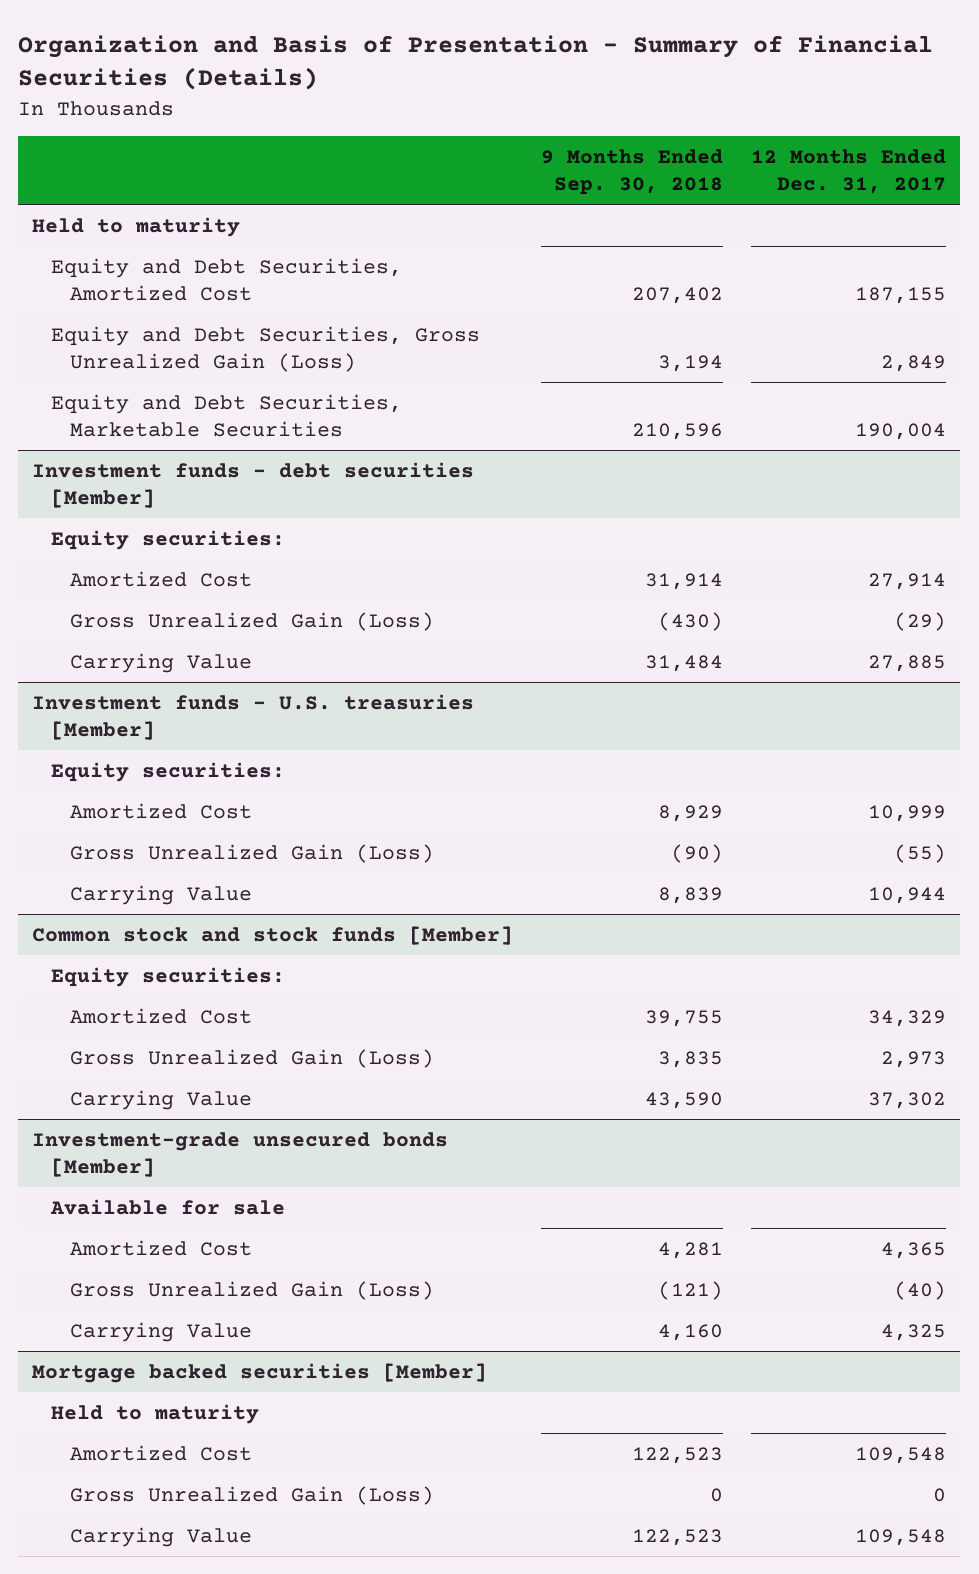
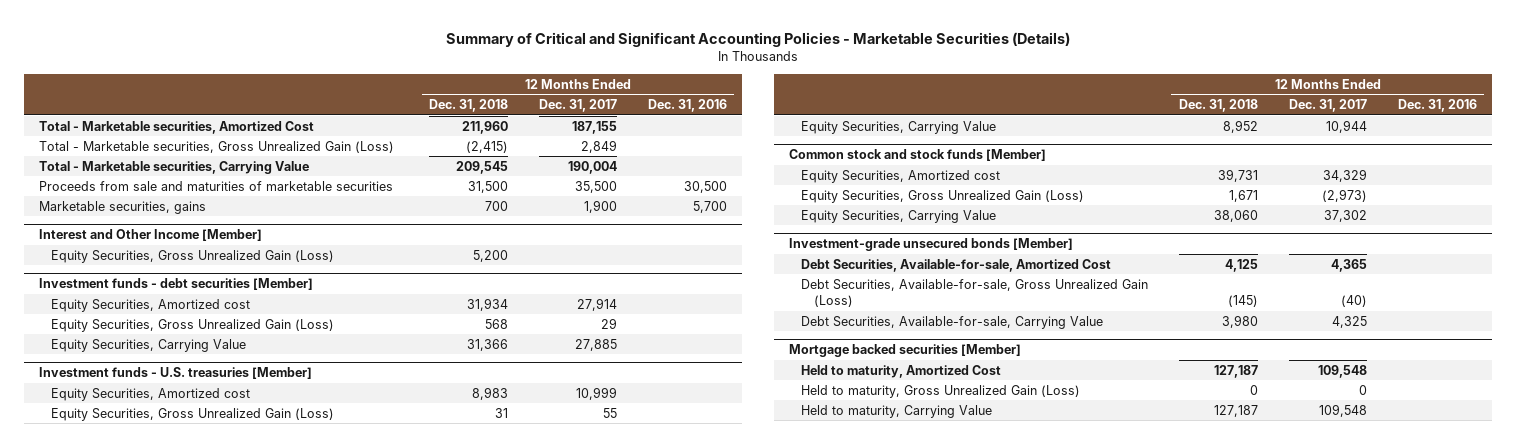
- Organization and Basis of Presentation - Summary of Financial Securities (Details)
+ Summary of Critical and Significant Accounting Policies - Marketable Securities (Details)
- | 9 Months Ended Sep. 30, 2018 | 12 Months Ended Dec. 31, 2017
+ | 12 Months Ended Dec. 31, 2018 | 12 Months Ended Dec. 31, 2017 | 12 Months Ended Dec. 31, 2016
- Held to maturity
- Equity and Debt Securities, Amortized Cost | 207,402 | 187,155
- Equity and Debt Securities, Gross Unrealized Gain (Loss) | 3,194 | 2,849
- Equity and Debt Securities, Marketable Securities | 210,596 | 190,004
+ Total - Marketable securities, Amortized Cost | 211,960 | 187,155 |
+ Total - Marketable securities, Gross Unrealized Gain (Loss) | (2,415) | 2,849 |
+ Total - Marketable securities, Carrying Value | 209,545 | 190,004 |
+ Proceeds from sale and maturities of marketable securities | 31,500 | 35,500 | 30,500
+ Marketable securities, gains | 700 | 1,900 | 5,700
+ Interest and Other Income [Member]
+ Equity Securities, Gross Unrealized Gain (Loss) | 5,200 | |
@ Investment funds - debt securities [Member]
- Equity securities:
- Amortized Cost | 31,914 | 27,914
- Gross Unrealized Gain (Loss) | (430) | (29)
- Carrying Value | 31,484 | 27,885
+ Equity Securities, Amortized cost | 31,934 | 27,914 |
+ Equity Securities, Gross Unrealized Gain (Loss) | 568 | 29 |
+ Equity Securities, Carrying Value | 31,366 | 27,885 |
@ Investment funds - U.S. treasuries [Member]
- Equity securities:
- Amortized Cost | 8,929 | 10,999
- Gross Unrealized Gain (Loss) | (90) | (55)
- Carrying Value | 8,839 | 10,944
+ Equity Securities, Amortized cost | 8,983 | 10,999 |
+ Equity Securities, Gross Unrealized Gain (Loss) | 31 | 55 |
+ Equity Securities, Carrying Value | 8,952 | 10,944 |
@ Common stock and stock funds [Member]
- Equity securities:
- Amortized Cost | 39,755 | 34,329
- Gross Unrealized Gain (Loss) | 3,835 | 2,973
- Carrying Value | 43,590 | 37,302
+ Equity Securities, Amortized cost | 39,731 | 34,329 |
+ Equity Securities, Gross Unrealized Gain (Loss) | 1,671 | (2,973) |
+ Equity Securities, Carrying Value | 38,060 | 37,302 |
@ Investment-grade unsecured bonds [Member]
- Available for sale
- Amortized Cost | 4,281 | 4,365
- Gross Unrealized Gain (Loss) | (121) | (40)
- Carrying Value | 4,160 | 4,325
+ Debt Securities, Available-for-sale, Amortized Cost | 4,125 | 4,365 |
+ Debt Securities, Available-for-sale, Gross Unrealized Gain (Loss) | (145) | (40) |
+ Debt Securities, Available-for-sale, Carrying Value | 3,980 | 4,325 |
@ Mortgage backed securities [Member]
- Held to maturity
- Amortized Cost | 122,523 | 109,548
- Gross Unrealized Gain (Loss) | 0 | 0
- Carrying Value | 122,523 | 109,548
+ Held to maturity, Amortized Cost | 127,187 | 109,548 |
+ Held to maturity, Gross Unrealized Gain (Loss) | 0 | 0 |
+ Held to maturity, Carrying Value | 127,187 | 109,548 |

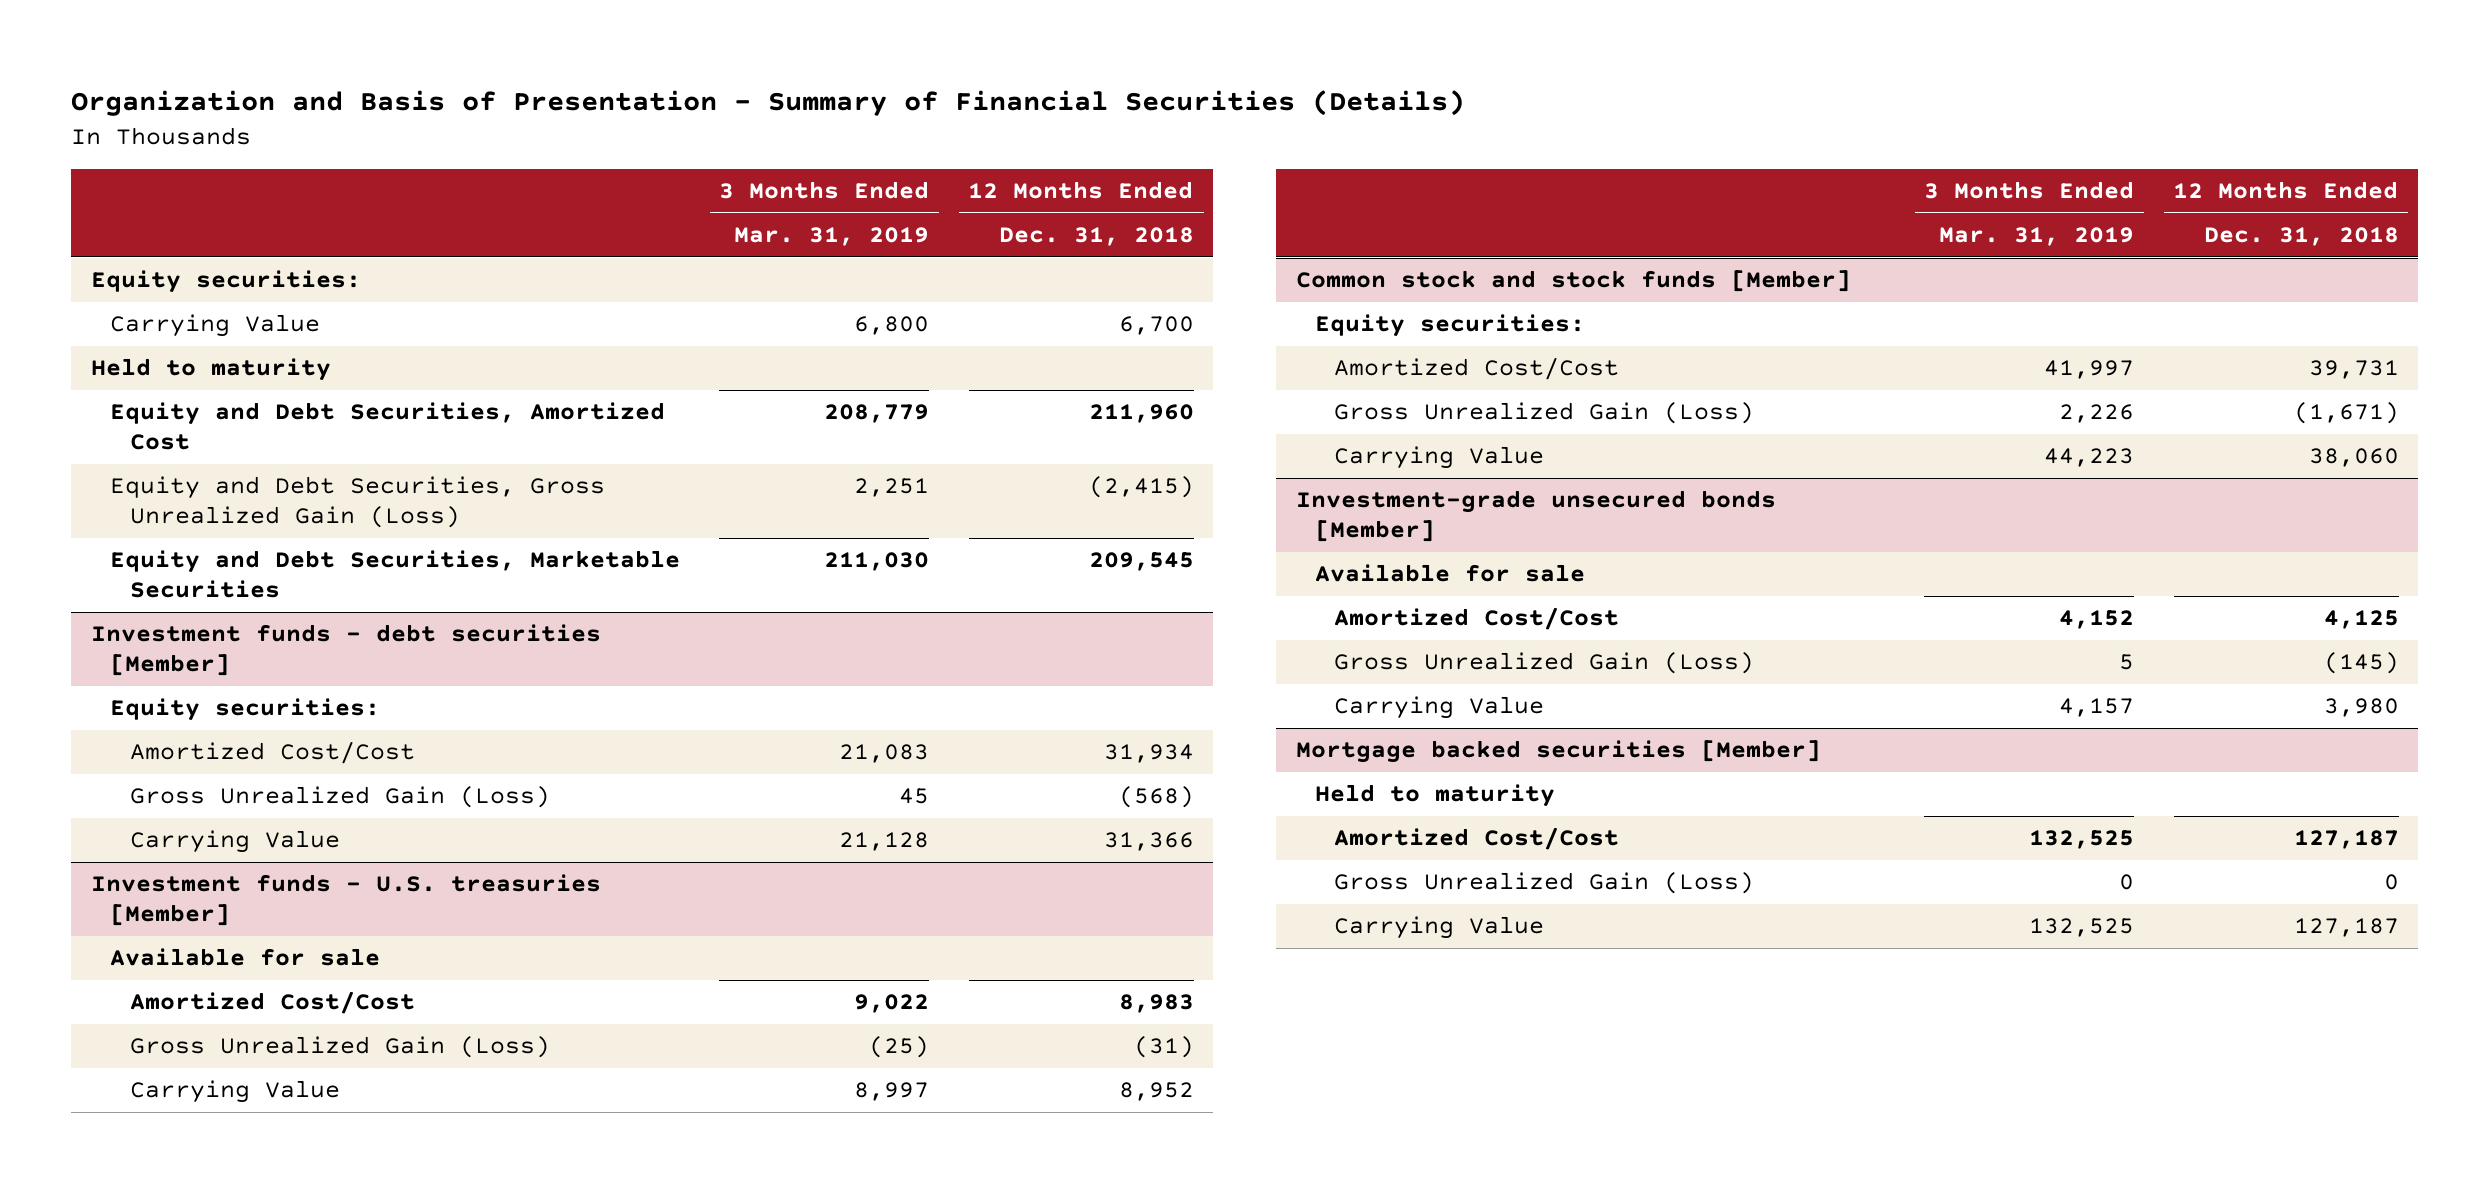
- Summary of Critical and Significant Accounting Policies - Marketable Securities (Details)
+ Organization and Basis of Presentation - Summary of Financial Securities (Details)
- | 12 Months Ended Dec. 31, 2018 | 12 Months Ended Dec. 31, 2017 | 12 Months Ended Dec. 31, 2016
+ | 3 Months Ended Mar. 31, 2019 | 12 Months Ended Dec. 31, 2018
- Total - Marketable securities, Amortized Cost | 211,960 | 187,155 |
- Total - Marketable securities, Gross Unrealized Gain (Loss) | (2,415) | 2,849 |
- Total - Marketable securities, Carrying Value | 209,545 | 190,004 |
- Proceeds from sale and maturities of marketable securities | 31,500 | 35,500 | 30,500
- Marketable securities, gains | 700 | 1,900 | 5,700
- Interest and Other Income [Member]
- Equity Securities, Gross Unrealized Gain (Loss) | 5,200 | |
+ Equity securities:
+ Carrying Value | 6,800 | 6,700
+ Held to maturity
+ Equity and Debt Securities, Amortized Cost | 208,779 | 211,960
+ Equity and Debt Securities, Gross Unrealized Gain (Loss) | 2,251 | (2,415)
+ Equity and Debt Securities, Marketable Securities | 211,030 | 209,545
@ Investment funds - debt securities [Member]
- Equity Securities, Amortized cost | 31,934 | 27,914 |
- Equity Securities, Gross Unrealized Gain (Loss) | 568 | 29 |
- Equity Securities, Carrying Value | 31,366 | 27,885 |
+ Equity securities:
+ Amortized Cost/Cost | 21,083 | 31,934
+ Gross Unrealized Gain (Loss) | 45 | (568)
+ Carrying Value | 21,128 | 31,366
@ Investment funds - U.S. treasuries [Member]
- Equity Securities, Amortized cost | 8,983 | 10,999 |
- Equity Securities, Gross Unrealized Gain (Loss) | 31 | 55 |
- Equity Securities, Carrying Value | 8,952 | 10,944 |
+ Available for sale
+ Amortized Cost/Cost | 9,022 | 8,983
+ Gross Unrealized Gain (Loss) | (25) | (31)
+ Carrying Value | 8,997 | 8,952
@ Common stock and stock funds [Member]
- Equity Securities, Amortized cost | 39,731 | 34,329 |
- Equity Securities, Gross Unrealized Gain (Loss) | 1,671 | (2,973) |
- Equity Securities, Carrying Value | 38,060 | 37,302 |
+ Equity securities:
+ Amortized Cost/Cost | 41,997 | 39,731
+ Gross Unrealized Gain (Loss) | 2,226 | (1,671)
+ Carrying Value | 44,223 | 38,060
@ Investment-grade unsecured bonds [Member]
- Debt Securities, Available-for-sale, Amortized Cost | 4,125 | 4,365 |
- Debt Securities, Available-for-sale, Gross Unrealized Gain (Loss) | (145) | (40) |
- Debt Securities, Available-for-sale, Carrying Value | 3,980 | 4,325 |
+ Available for sale
+ Amortized Cost/Cost | 4,152 | 4,125
+ Gross Unrealized Gain (Loss) | 5 | (145)
+ Carrying Value | 4,157 | 3,980
@ Mortgage backed securities [Member]
- Held to maturity, Amortized Cost | 127,187 | 109,548 |
- Held to maturity, Gross Unrealized Gain (Loss) | 0 | 0 |
- Held to maturity, Carrying Value | 127,187 | 109,548 |
+ Held to maturity
+ Amortized Cost/Cost | 132,525 | 127,187
+ Gross Unrealized Gain (Loss) | 0 | 0
+ Carrying Value | 132,525 | 127,187

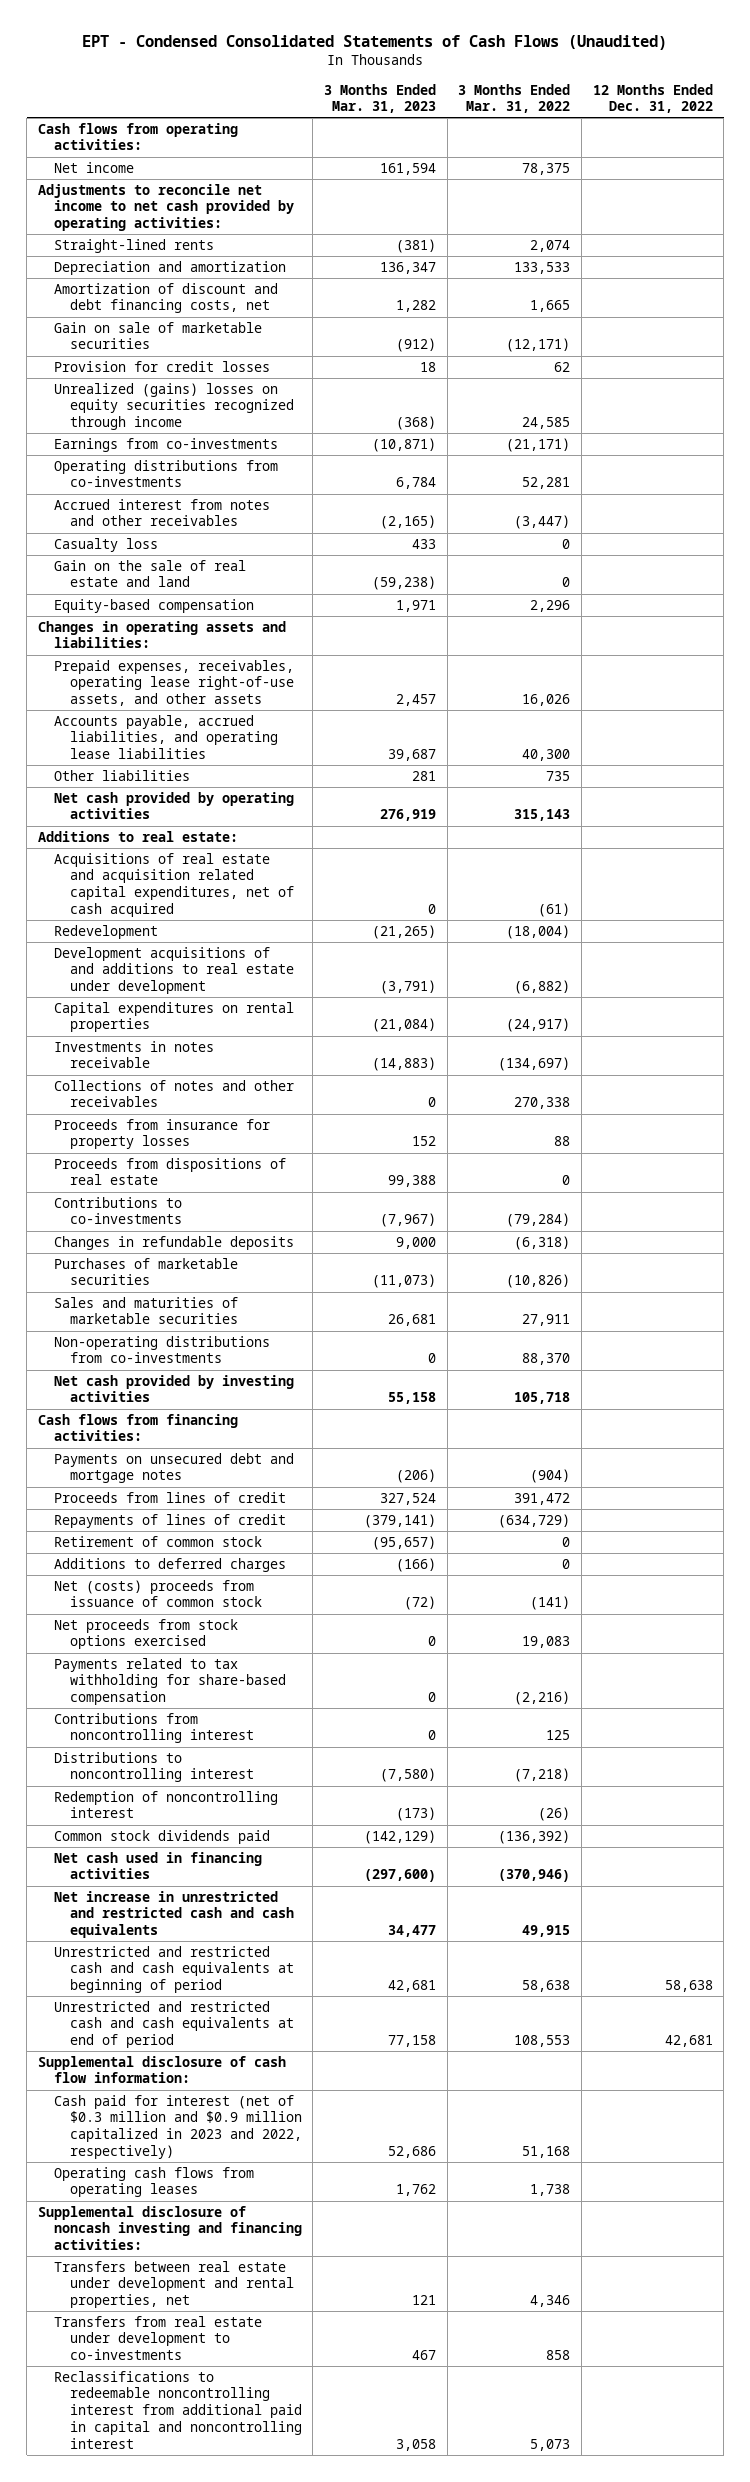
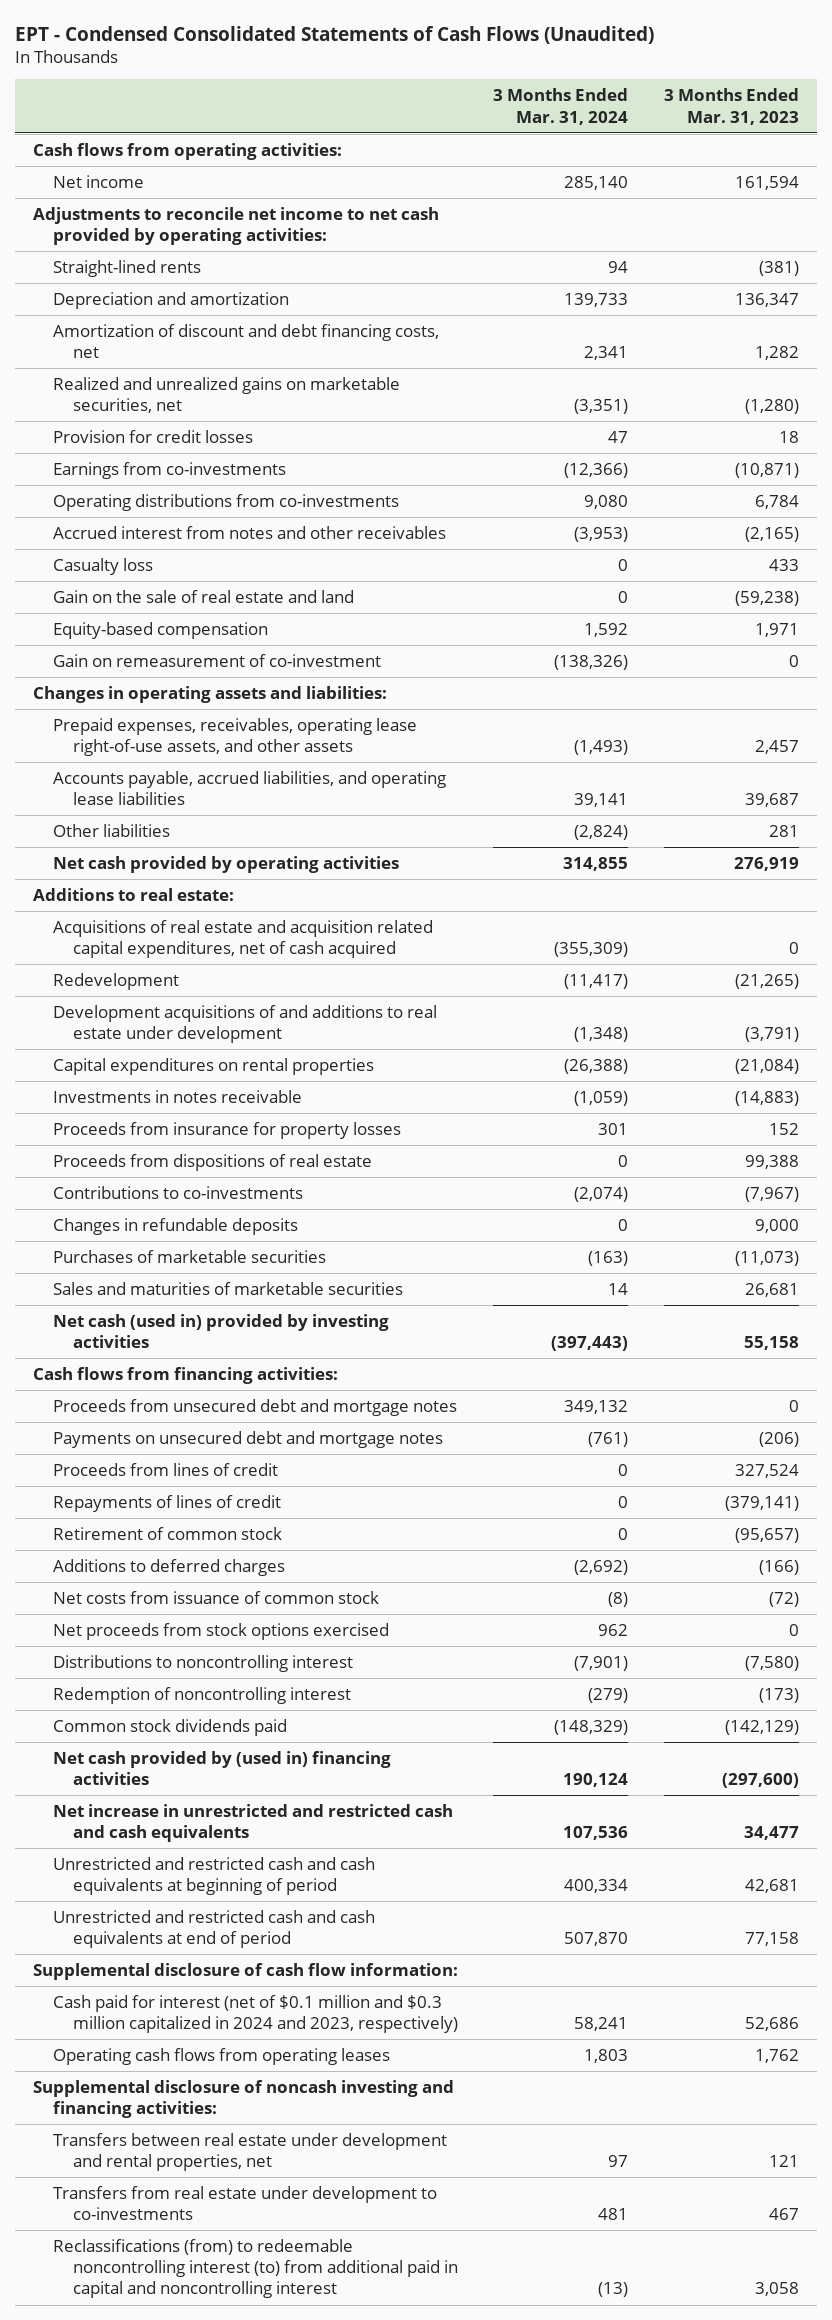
- | 3 Months Ended Mar. 31, 2023 | 3 Months Ended Mar. 31, 2022 | 12 Months Ended Dec. 31, 2022
+ | 3 Months Ended Mar. 31, 2024 | 3 Months Ended Mar. 31, 2023
- Gain on sale of marketable securities | (912) | (12,171) |
+ Realized and unrealized gains on marketable securities, net | (3,351) | (1,280)
- Unrealized (gains) losses on equity securities recognized through income | (368) | 24,585 |
+ Gain on remeasurement of co-investment | (138,326) | 0
- Collections of notes and other receivables | 0 | 270,338 |
- Non-operating distributions from co-investments | 0 | 88,370 |
- Net cash provided by investing activities | 55,158 | 105,718 |
+ Net cash (used in) provided by investing activities | (397,443) | 55,158
+ Proceeds from unsecured debt and mortgage notes | 349,132 | 0
- Net (costs) proceeds from issuance of common stock | (72) | (141) |
+ Net costs from issuance of common stock | (8) | (72)
- Payments related to tax withholding for share-based compensation | 0 | (2,216) |
- Contributions from noncontrolling interest | 0 | 125 |
- Net cash used in financing activities | (297,600) | (370,946) |
+ Net cash provided by (used in) financing activities | 190,124 | (297,600)
- Cash paid for interest (net of $0.3 million and $0.9 million capitalized in 2023 and 2022, respectively) | 52,686 | 51,168 |
+ Cash paid for interest (net of $0.1 million and $0.3 million capitalized in 2024 and 2023, respectively) | 58,241 | 52,686
- Reclassifications to redeemable noncontrolling interest from additional paid in capital and noncontrolling interest | 3,058 | 5,073 |
+ Reclassifications (from) to redeemable noncontrolling interest (to) from additional paid in capital and noncontrolling interest | (13) | 3,058

